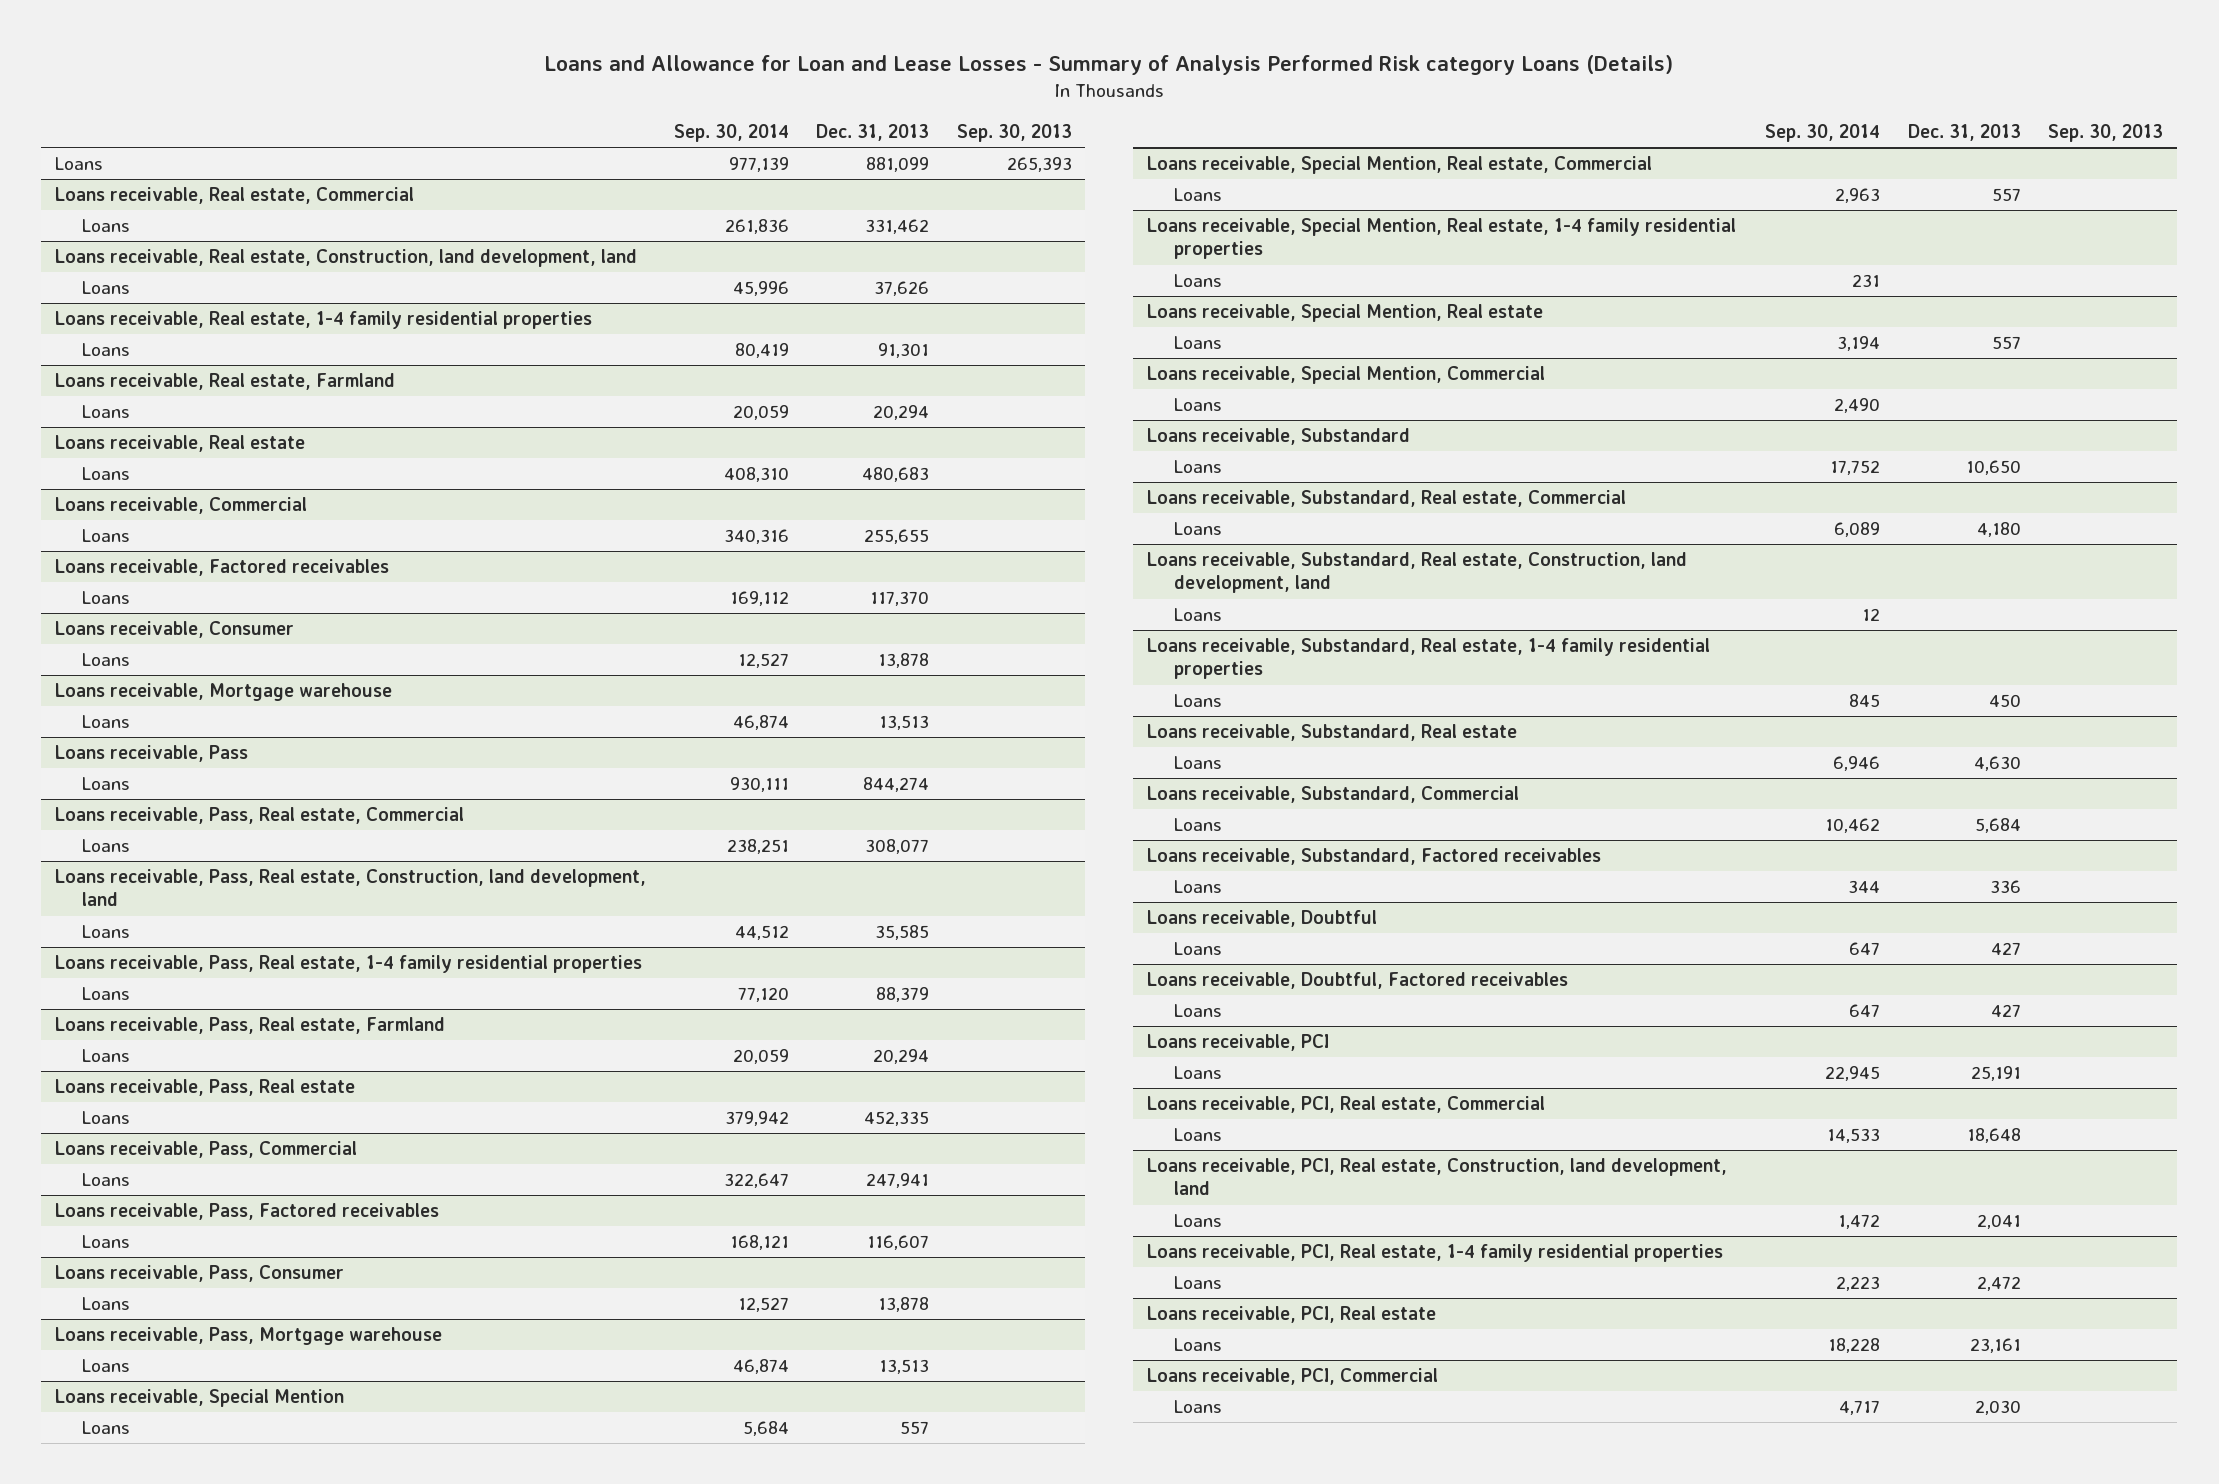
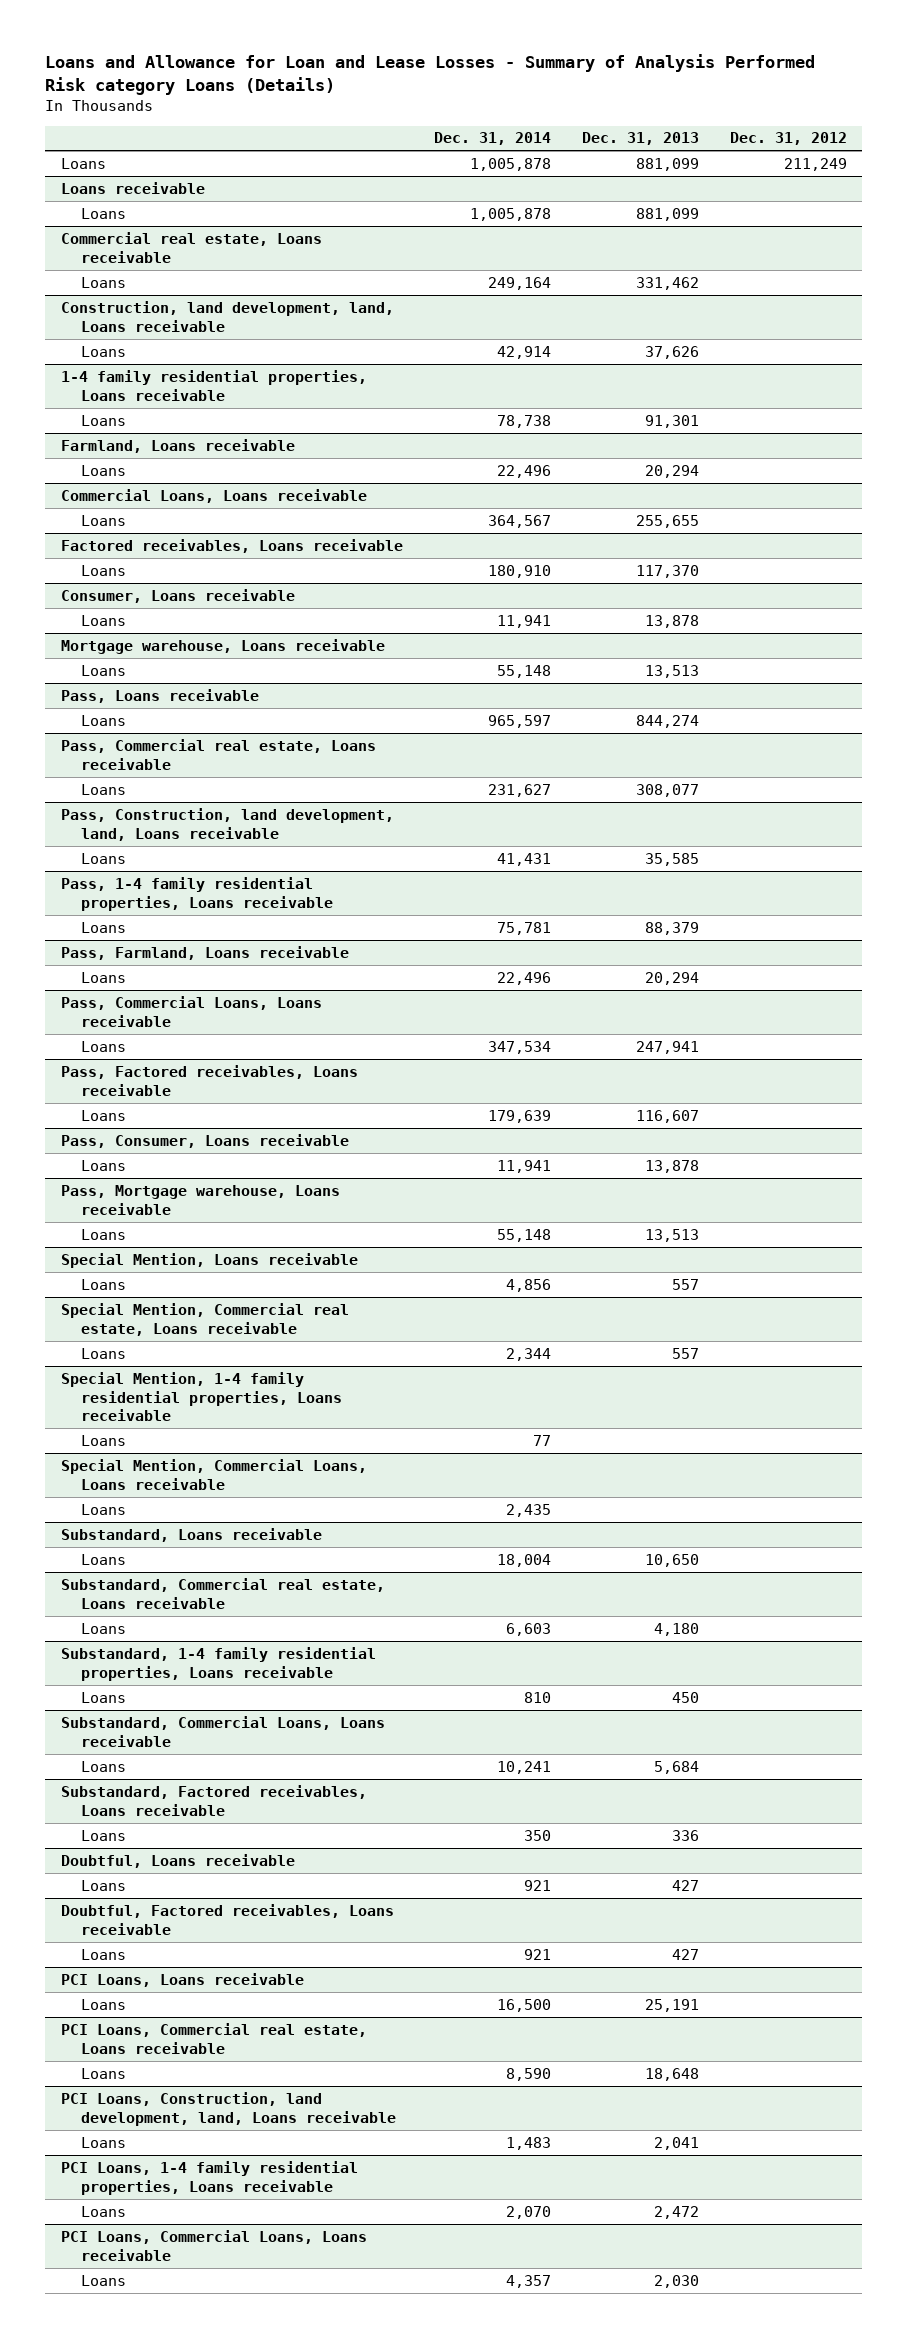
- | Sep. 30, 2014 | Dec. 31, 2013 | Sep. 30, 2013
+ | Dec. 31, 2014 | Dec. 31, 2013 | Dec. 31, 2012
- Loans receivable, Real estate, Commercial
+ Loans receivable
+ Loans | 1,005,878 | 881,099 |
+ Commercial real estate, Loans receivable
- Loans receivable, Real estate, Construction, land development, land
+ Construction, land development, land, Loans receivable
- Loans receivable, Real estate, 1-4 family residential properties
+ 1-4 family residential properties, Loans receivable
- Loans receivable, Real estate, Farmland
+ Farmland, Loans receivable
- Loans receivable, Real estate
- Loans | 408,310 | 480,683 |
- Loans receivable, Commercial
+ Commercial Loans, Loans receivable
- Loans receivable, Factored receivables
+ Factored receivables, Loans receivable
- Loans receivable, Consumer
+ Consumer, Loans receivable
- Loans receivable, Mortgage warehouse
+ Mortgage warehouse, Loans receivable
- Loans receivable, Pass
+ Pass, Loans receivable
- Loans receivable, Pass, Real estate, Commercial
+ Pass, Commercial real estate, Loans receivable
- Loans receivable, Pass, Real estate, Construction, land development, land
+ Pass, Construction, land development, land, Loans receivable
- Loans receivable, Pass, Real estate, 1-4 family residential properties
+ Pass, 1-4 family residential properties, Loans receivable
- Loans receivable, Pass, Real estate, Farmland
+ Pass, Farmland, Loans receivable
- Loans receivable, Pass, Real estate
- Loans | 379,942 | 452,335 |
- Loans receivable, Pass, Commercial
+ Pass, Commercial Loans, Loans receivable
- Loans receivable, Pass, Factored receivables
+ Pass, Factored receivables, Loans receivable
- Loans receivable, Pass, Consumer
+ Pass, Consumer, Loans receivable
- Loans receivable, Pass, Mortgage warehouse
+ Pass, Mortgage warehouse, Loans receivable
- Loans receivable, Special Mention
+ Special Mention, Loans receivable
- Loans receivable, Special Mention, Real estate, Commercial
+ Special Mention, Commercial real estate, Loans receivable
- Loans receivable, Special Mention, Real estate, 1-4 family residential properties
+ Special Mention, 1-4 family residential properties, Loans receivable
- Loans receivable, Special Mention, Real estate
- Loans | 3,194 | 557 |
- Loans receivable, Special Mention, Commercial
+ Special Mention, Commercial Loans, Loans receivable
- Loans receivable, Substandard
+ Substandard, Loans receivable
- Loans receivable, Substandard, Real estate, Commercial
+ Substandard, Commercial real estate, Loans receivable
- Loans receivable, Substandard, Real estate, Construction, land development, land
- Loans | 12 | |
- Loans receivable, Substandard, Real estate, 1-4 family residential properties
+ Substandard, 1-4 family residential properties, Loans receivable
- Loans receivable, Substandard, Real estate
- Loans | 6,946 | 4,630 |
- Loans receivable, Substandard, Commercial
+ Substandard, Commercial Loans, Loans receivable
- Loans receivable, Substandard, Factored receivables
+ Substandard, Factored receivables, Loans receivable
- Loans receivable, Doubtful
+ Doubtful, Loans receivable
- Loans receivable, Doubtful, Factored receivables
+ Doubtful, Factored receivables, Loans receivable
- Loans receivable, PCI
+ PCI Loans, Loans receivable
- Loans receivable, PCI, Real estate, Commercial
+ PCI Loans, Commercial real estate, Loans receivable
- Loans receivable, PCI, Real estate, Construction, land development, land
+ PCI Loans, Construction, land development, land, Loans receivable
- Loans receivable, PCI, Real estate, 1-4 family residential properties
+ PCI Loans, 1-4 family residential properties, Loans receivable
- Loans receivable, PCI, Real estate
- Loans | 18,228 | 23,161 |
- Loans receivable, PCI, Commercial
+ PCI Loans, Commercial Loans, Loans receivable

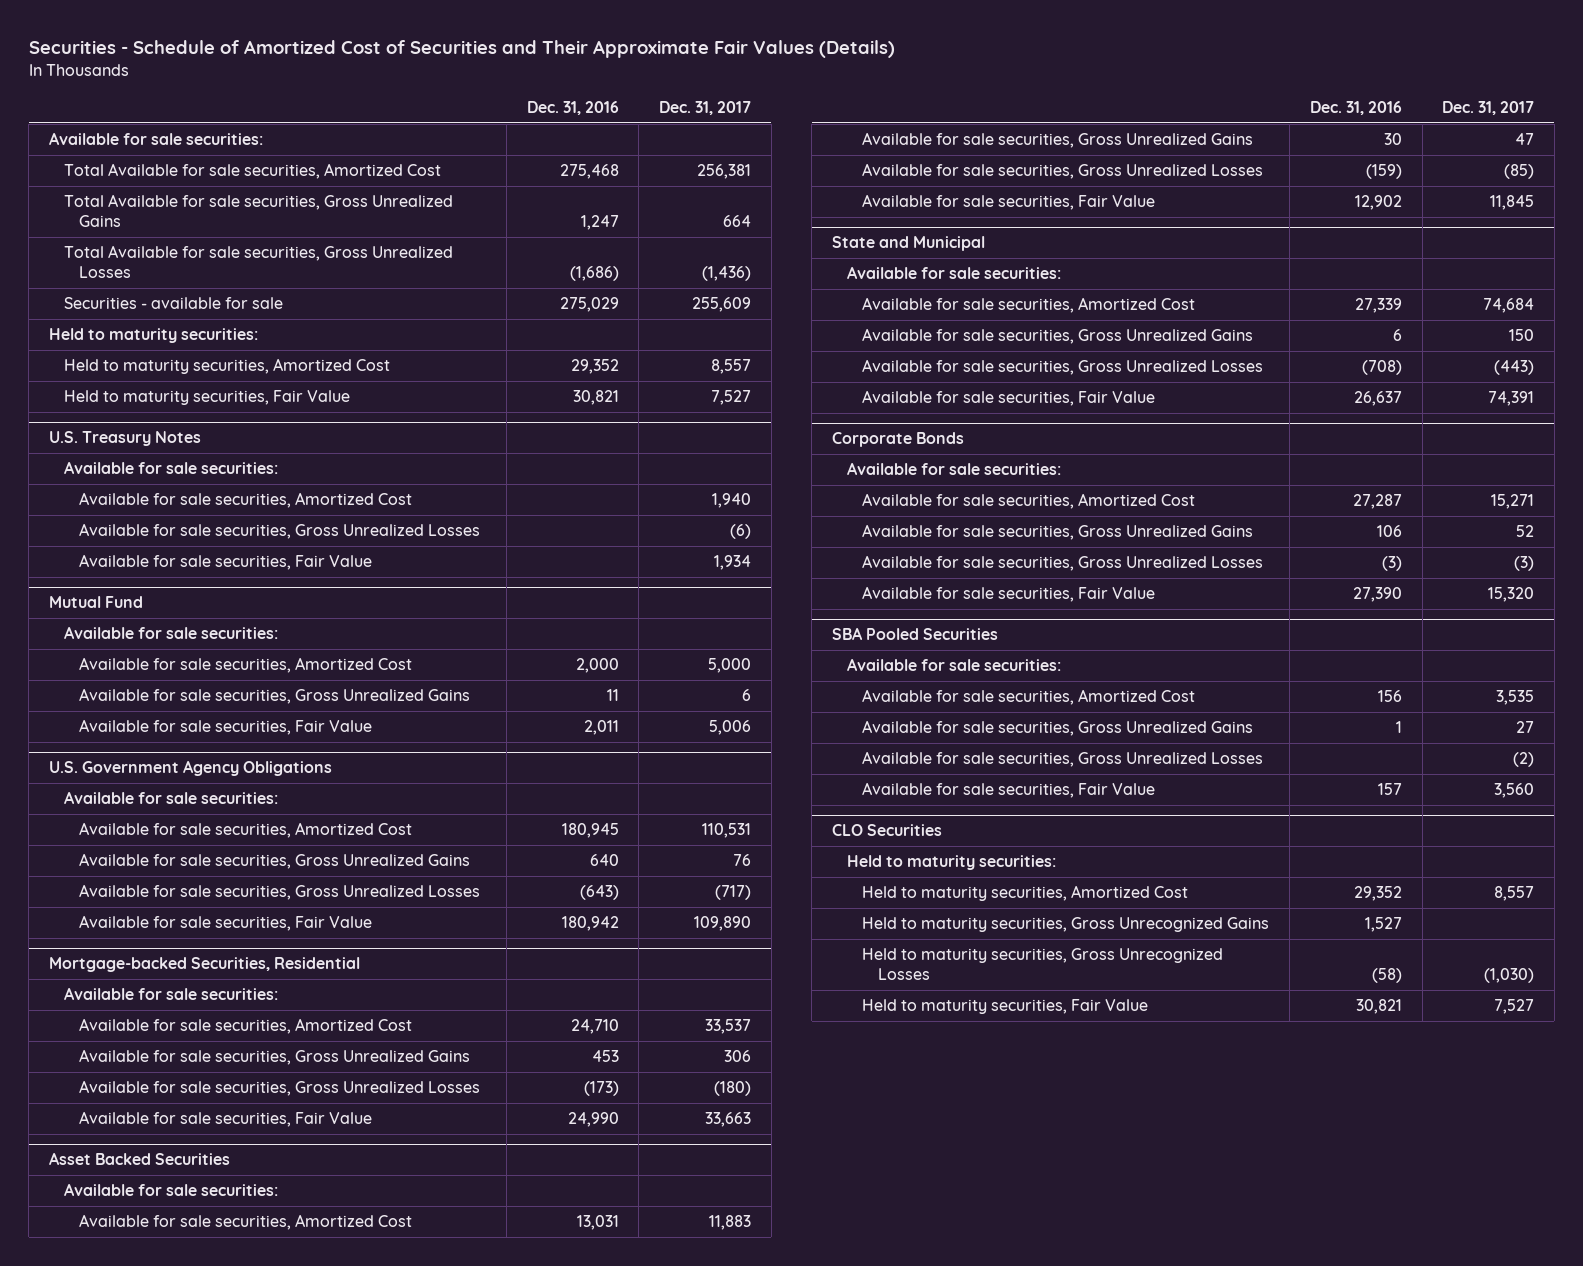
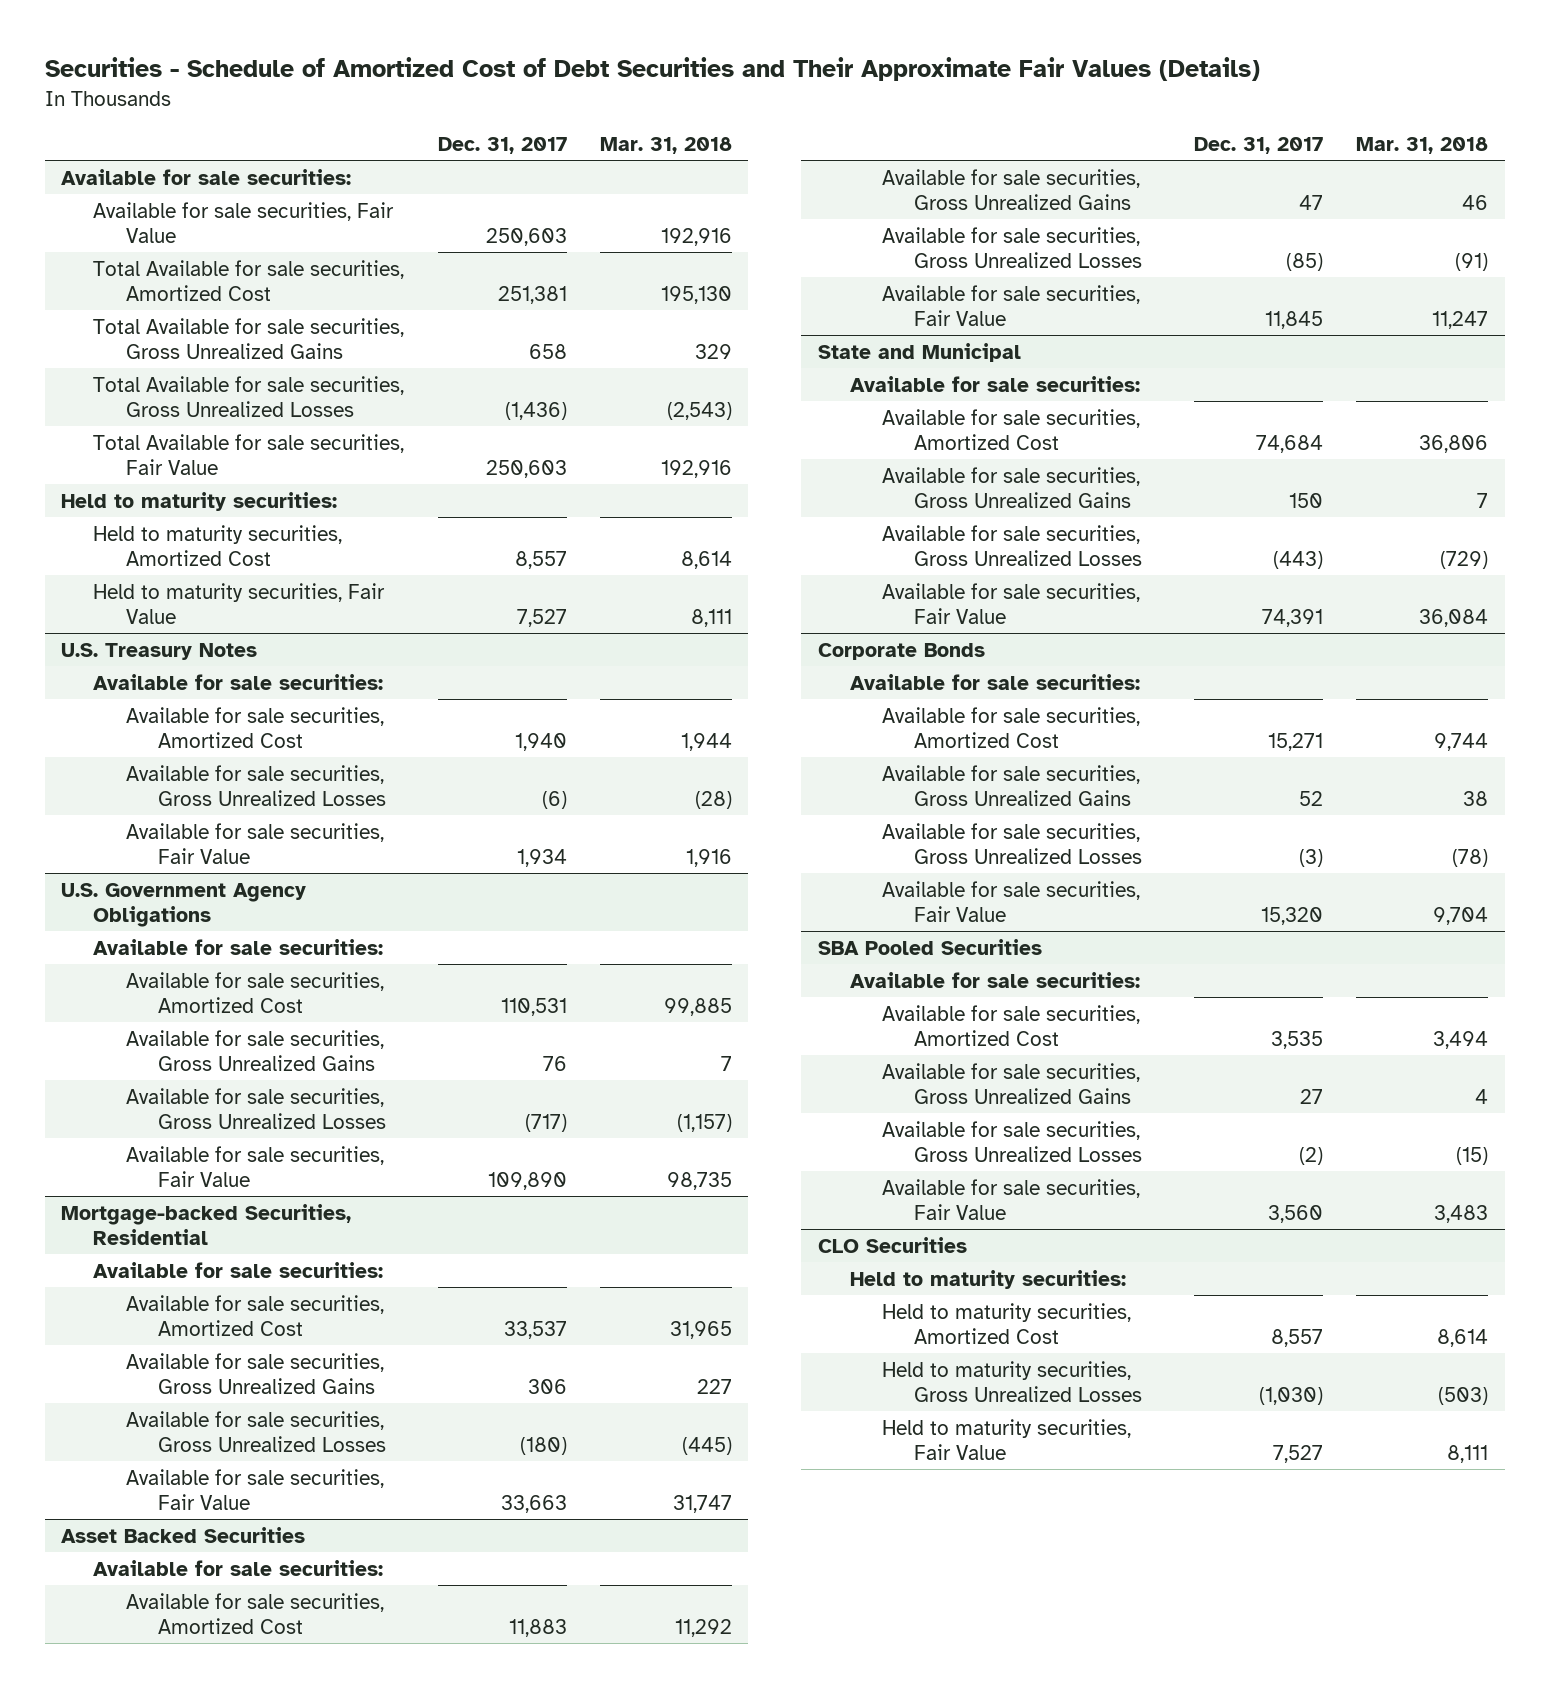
- Securities - Schedule of Amortized Cost of Securities and Their Approximate Fair Values (Details)
+ Securities - Schedule of Amortized Cost of Debt Securities and Their Approximate Fair Values (Details)
- | Dec. 31, 2016 | Dec. 31, 2017
+ | Dec. 31, 2017 | Mar. 31, 2018
- Total Available for sale securities, Amortized Cost | 275,468 | 256,381
- Total Available for sale securities, Gross Unrealized Gains | 1,247 | 664
+ Available for sale securities, Fair Value | 250,603 | 192,916
+ Total Available for sale securities, Amortized Cost | 251,381 | 195,130
+ Total Available for sale securities, Gross Unrealized Gains | 658 | 329
- Securities - available for sale | 275,029 | 255,609
+ Total Available for sale securities, Fair Value | 250,603 | 192,916
- Mutual Fund
- Available for sale securities:
- Available for sale securities, Amortized Cost | 2,000 | 5,000
- Available for sale securities, Gross Unrealized Gains | 11 | 6
- Available for sale securities, Fair Value | 2,011 | 5,006
@ CLO Securities
- Held to maturity securities, Gross Unrecognized Gains | 1,527 |
- Held to maturity securities, Gross Unrecognized Losses | (58) | (1,030)
+ Held to maturity securities, Gross Unrealized Losses | (1,030) | (503)

